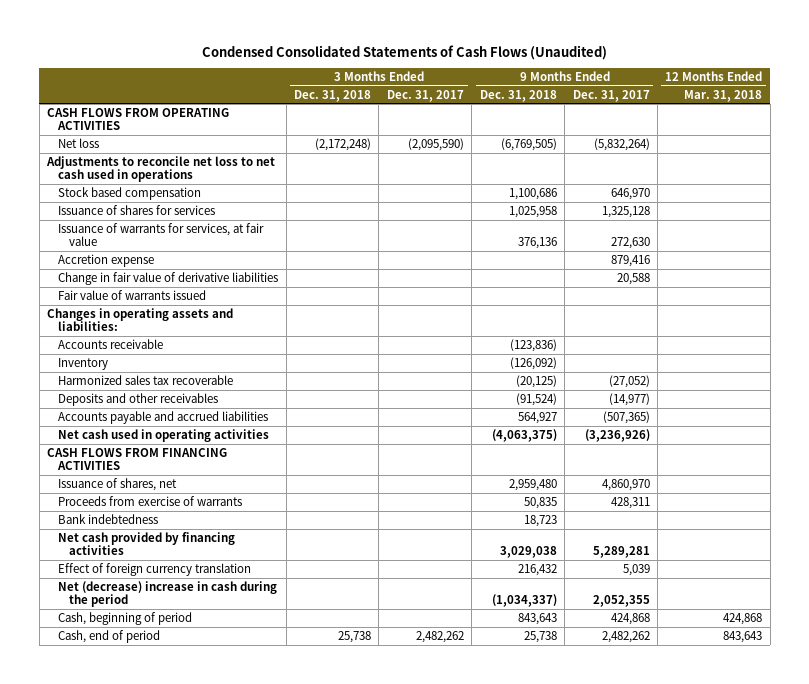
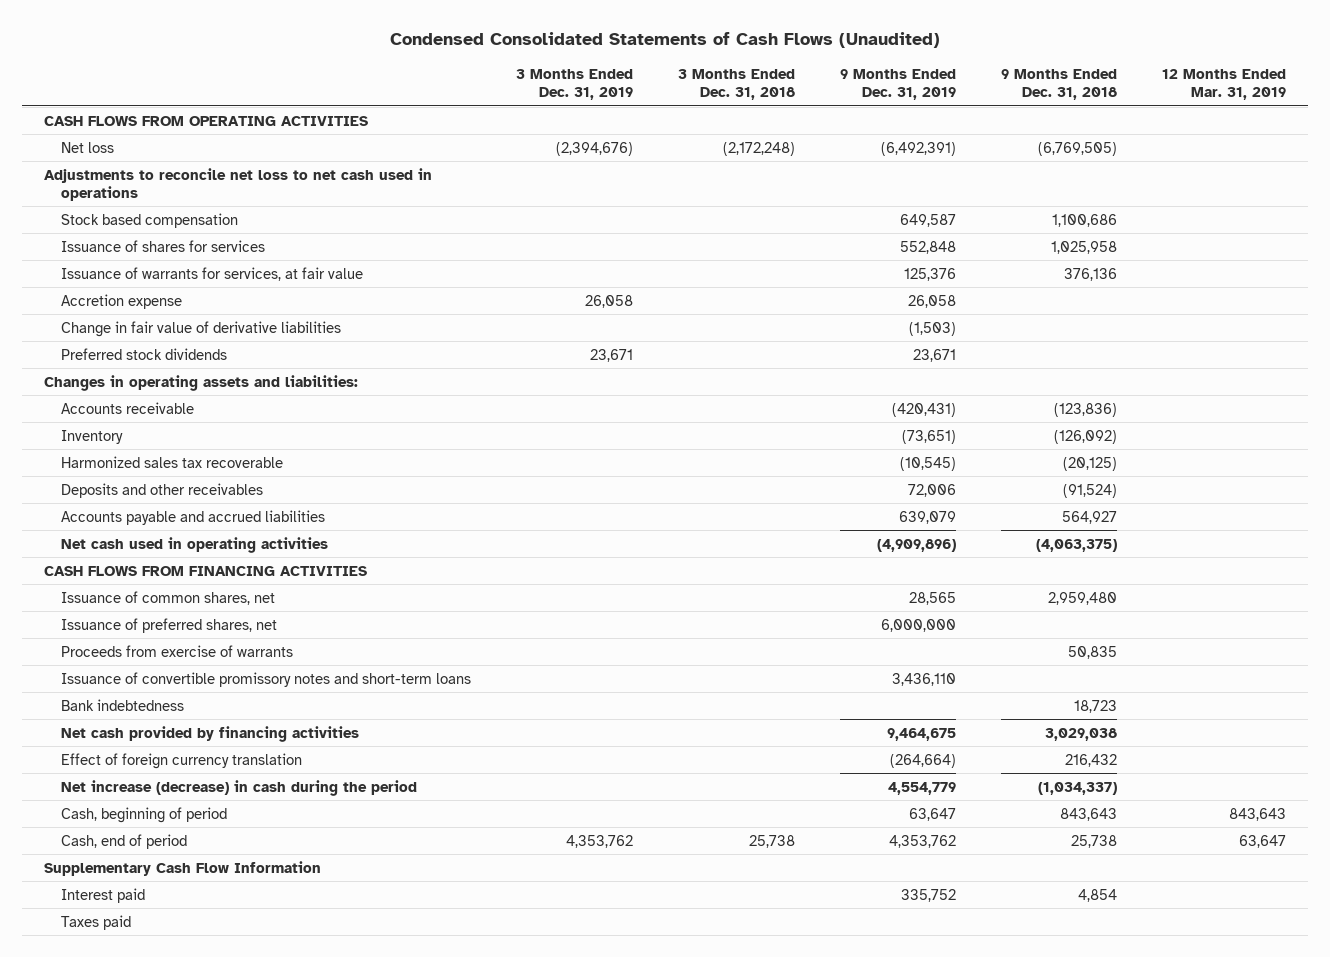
- | 3 Months Ended Dec. 31, 2018 | 3 Months Ended Dec. 31, 2017 | 9 Months Ended Dec. 31, 2018 | 9 Months Ended Dec. 31, 2017 | 12 Months Ended Mar. 31, 2018
+ | 3 Months Ended Dec. 31, 2019 | 3 Months Ended Dec. 31, 2018 | 9 Months Ended Dec. 31, 2019 | 9 Months Ended Dec. 31, 2018 | 12 Months Ended Mar. 31, 2019
- Fair value of warrants issued
+ Preferred stock dividends | 23,671 | | 23,671 | |
- Issuance of shares, net | | | 2,959,480 | 4,860,970 |
+ Issuance of common shares, net | | | 28,565 | 2,959,480 |
+ Issuance of preferred shares, net | | | 6,000,000 | |
+ Issuance of convertible promissory notes and short-term loans | | | 3,436,110 | |
- Net (decrease) increase in cash during the period | | | (1,034,337) | 2,052,355 |
+ Net increase (decrease) in cash during the period | | | 4,554,779 | (1,034,337) |
+ Supplementary Cash Flow Information
+ Interest paid | | | 335,752 | 4,854 |
+ Taxes paid

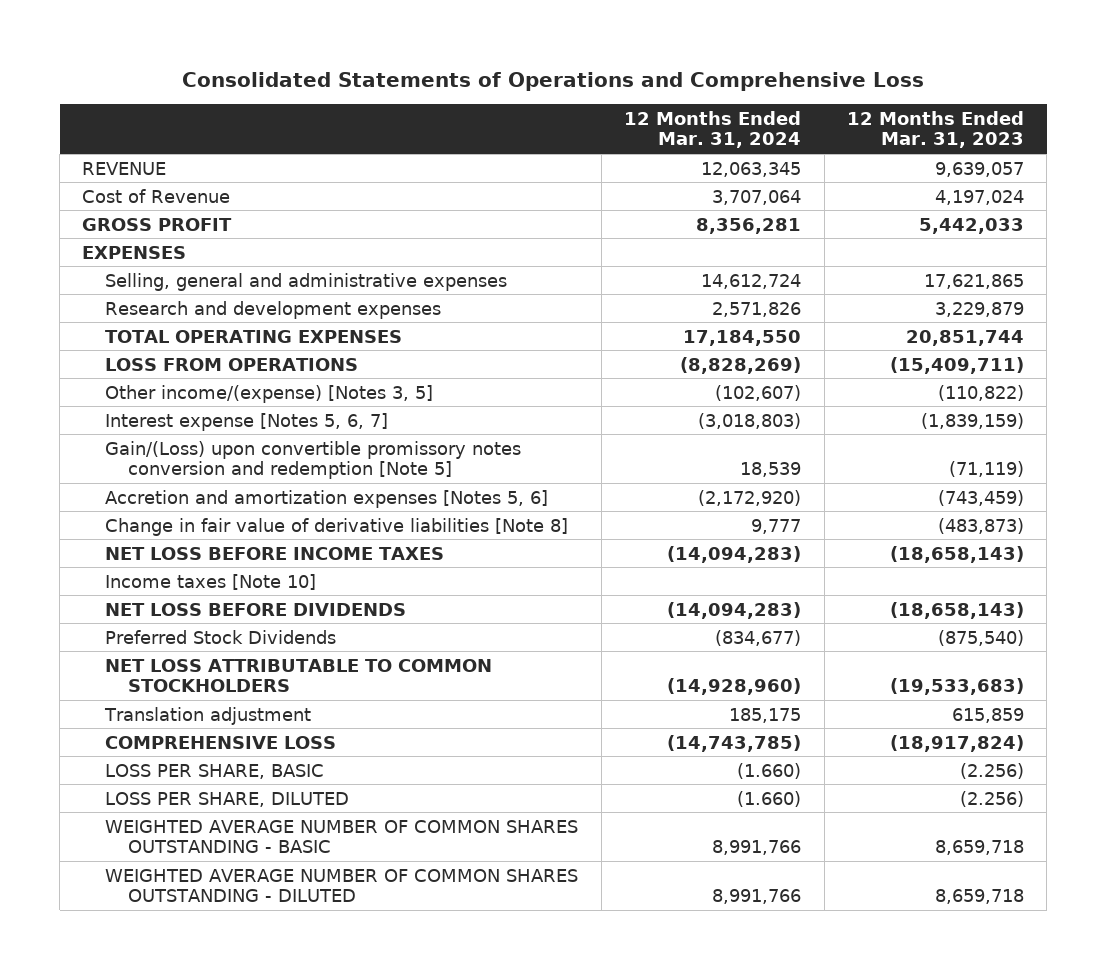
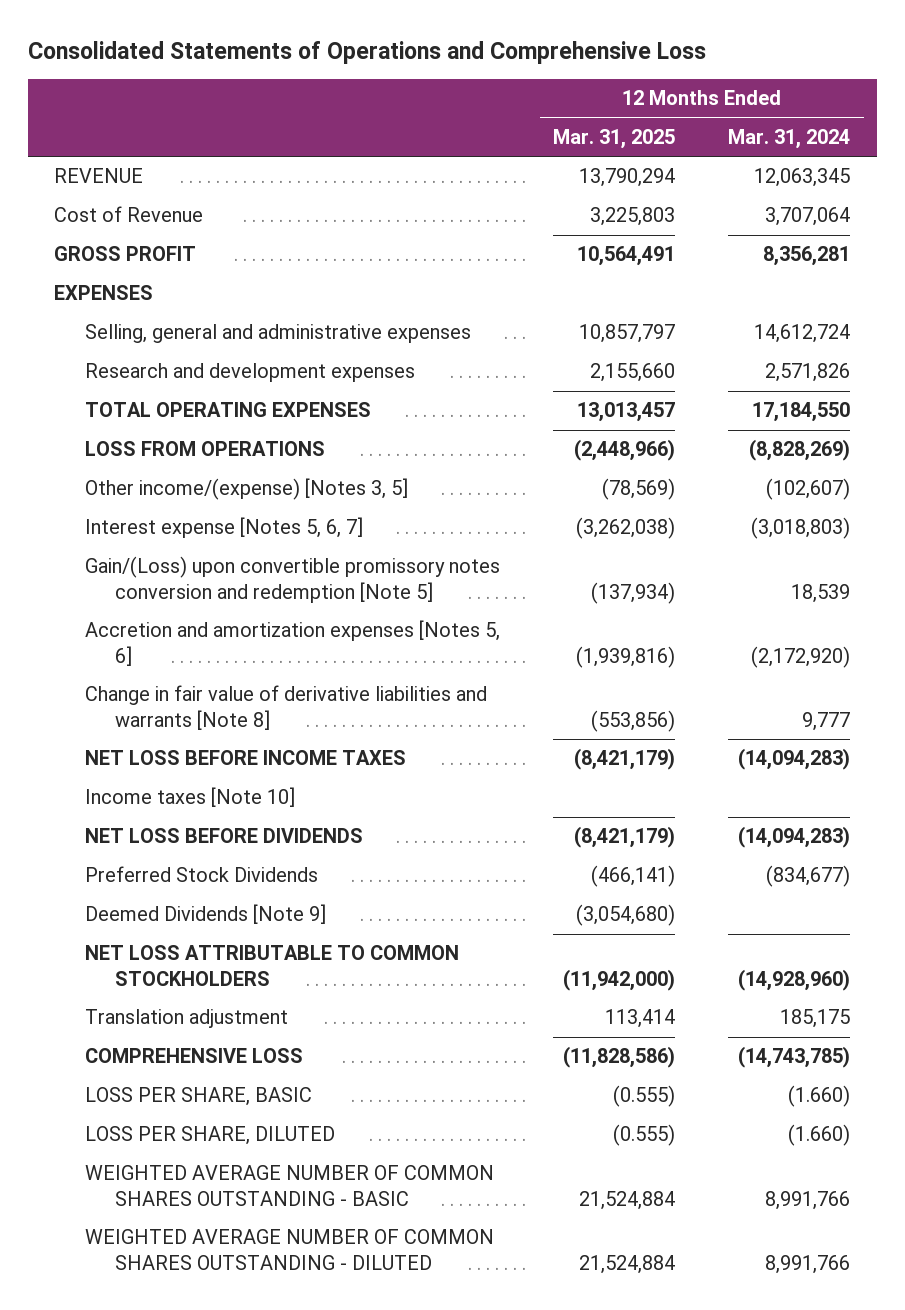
- | 12 Months Ended Mar. 31, 2024 | 12 Months Ended Mar. 31, 2023
+ | 12 Months Ended Mar. 31, 2025 | 12 Months Ended Mar. 31, 2024
- Change in fair value of derivative liabilities [Note 8] | 9,777 | (483,873)
+ Change in fair value of derivative liabilities and warrants [Note 8] | (553,856) | 9,777
+ Deemed Dividends [Note 9] | (3,054,680) |

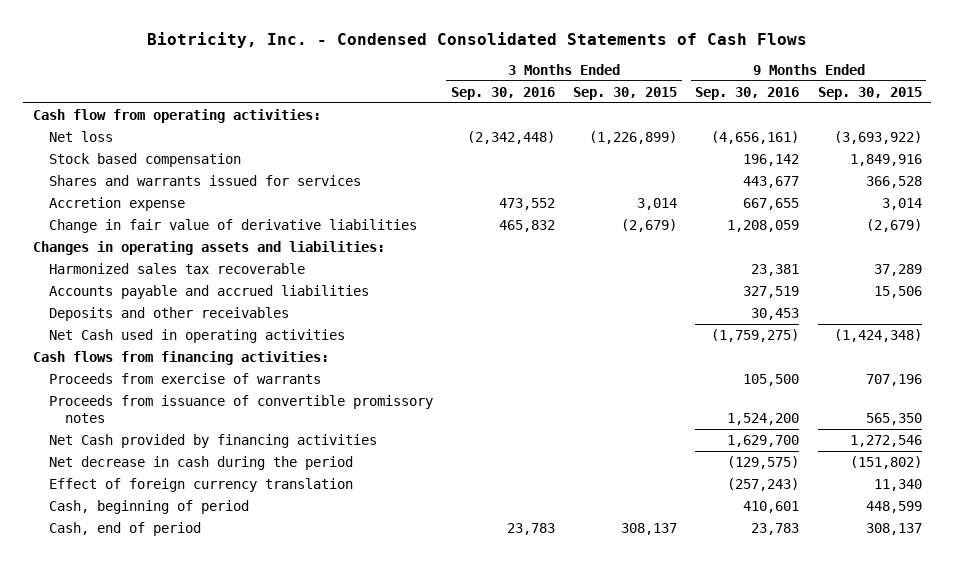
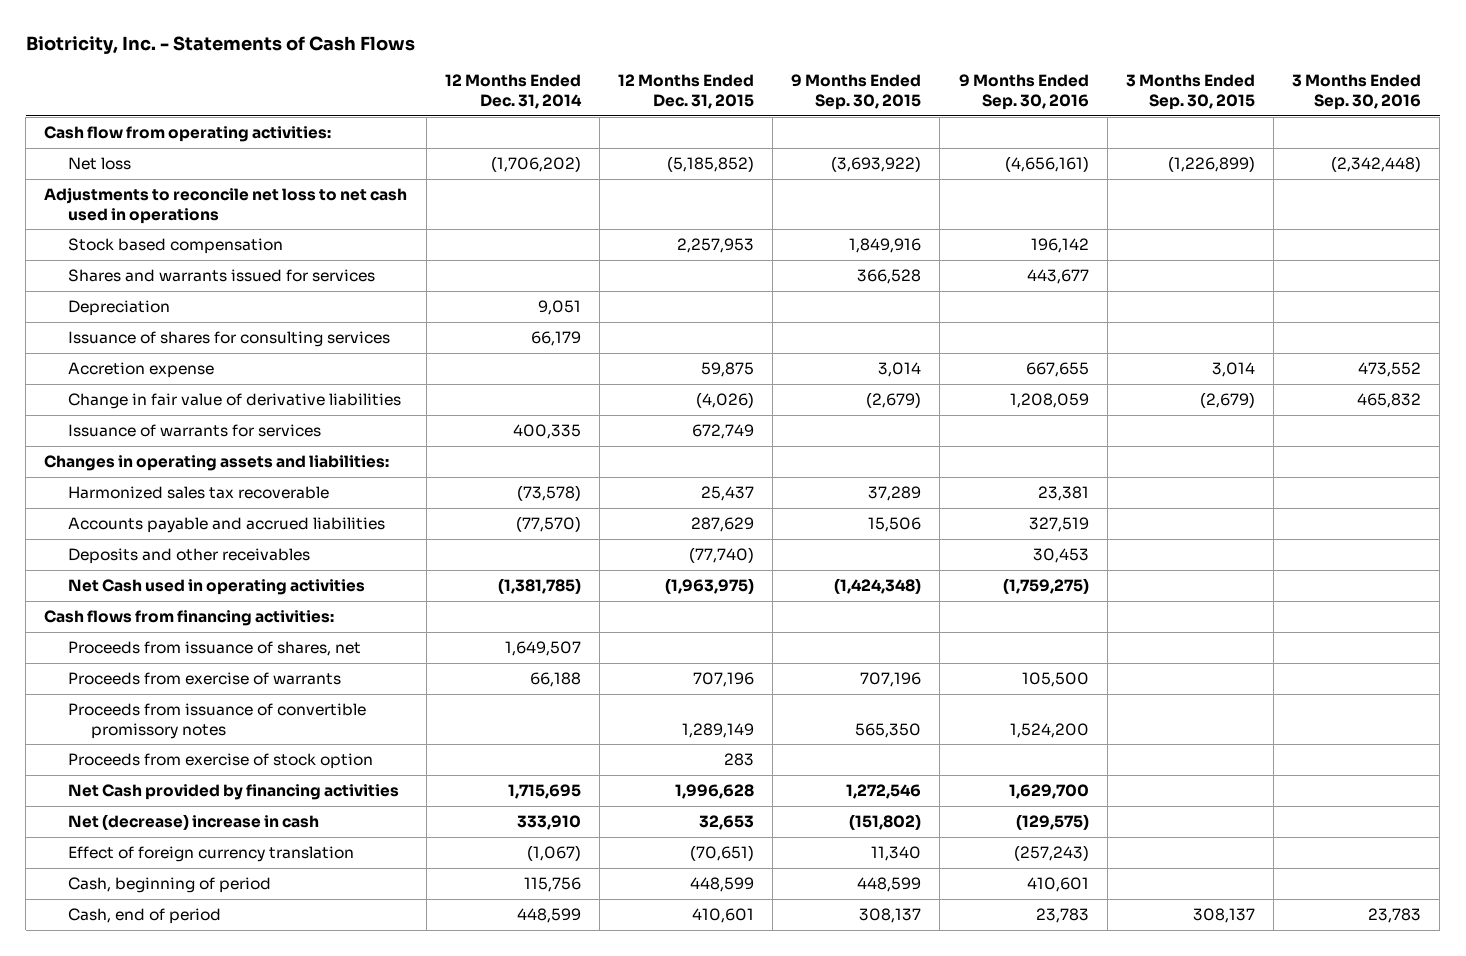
- Biotricity, Inc. - Condensed Consolidated Statements of Cash Flows
+ Biotricity, Inc. - Statements of Cash Flows
- | 3 Months Ended Sep. 30, 2016 | 3 Months Ended Sep. 30, 2015 | 9 Months Ended Sep. 30, 2016 | 9 Months Ended Sep. 30, 2015
+ | 12 Months Ended Dec. 31, 2014 | 12 Months Ended Dec. 31, 2015 | 9 Months Ended Sep. 30, 2015 | 9 Months Ended Sep. 30, 2016 | 3 Months Ended Sep. 30, 2015 | 3 Months Ended Sep. 30, 2016
+ Adjustments to reconcile net loss to net cash used in operations
+ Depreciation | 9,051 | | | | |
+ Issuance of shares for consulting services | 66,179 | | | | |
+ Issuance of warrants for services | 400,335 | 672,749 | | | |
+ Proceeds from issuance of shares, net | 1,649,507 | | | | |
+ Proceeds from exercise of stock option | | 283 | | | |
- Net decrease in cash during the period | | | (129,575) | (151,802)
+ Net (decrease) increase in cash | 333,910 | 32,653 | (151,802) | (129,575) | |

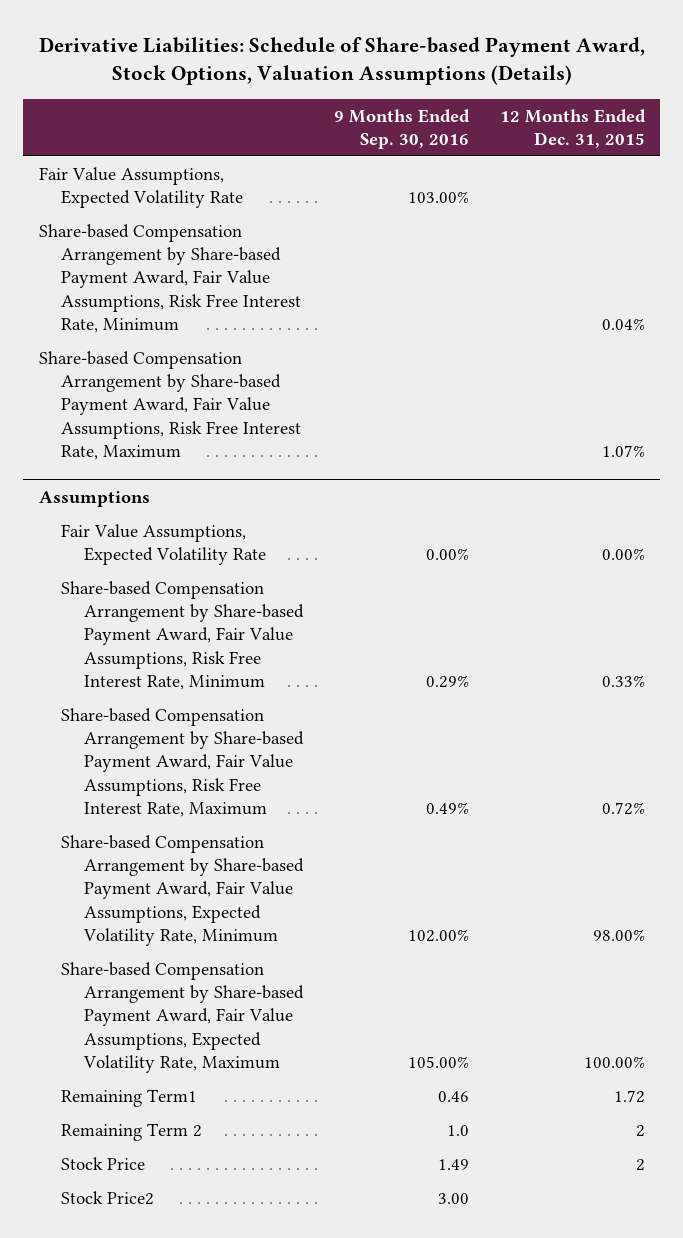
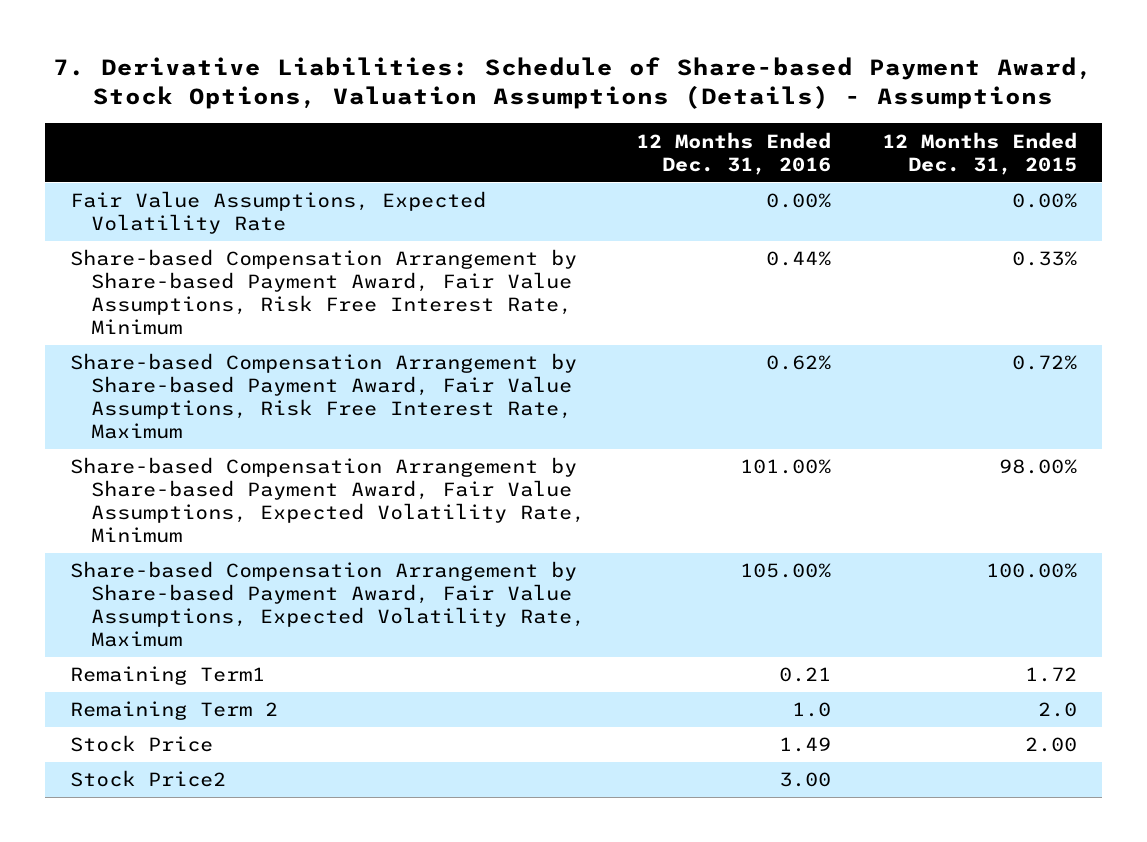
- Derivative Liabilities: Schedule of Share-based Payment Award, Stock Options, Valuation Assumptions (Details)
+ 7. Derivative Liabilities: Schedule of Share-based Payment Award, Stock Options, Valuation Assumptions (Details) - Assumptions
- | 9 Months Ended Sep. 30, 2016 | 12 Months Ended Dec. 31, 2015
+ | 12 Months Ended Dec. 31, 2016 | 12 Months Ended Dec. 31, 2015
- Fair Value Assumptions, Expected Volatility Rate | 103.00% |
- Share-based Compensation Arrangement by Share-based Payment Award, Fair Value Assumptions, Risk Free Interest Rate, Minimum | | 0.04%
- Share-based Compensation Arrangement by Share-based Payment Award, Fair Value Assumptions, Risk Free Interest Rate, Maximum | | 1.07%
- Assumptions
- Remaining Term 2 | 1.0 | 2
- Stock Price | 1.49 | 2
+ Remaining Term 2 | 1.0 | 2.0
+ Stock Price | 1.49 | 2.00

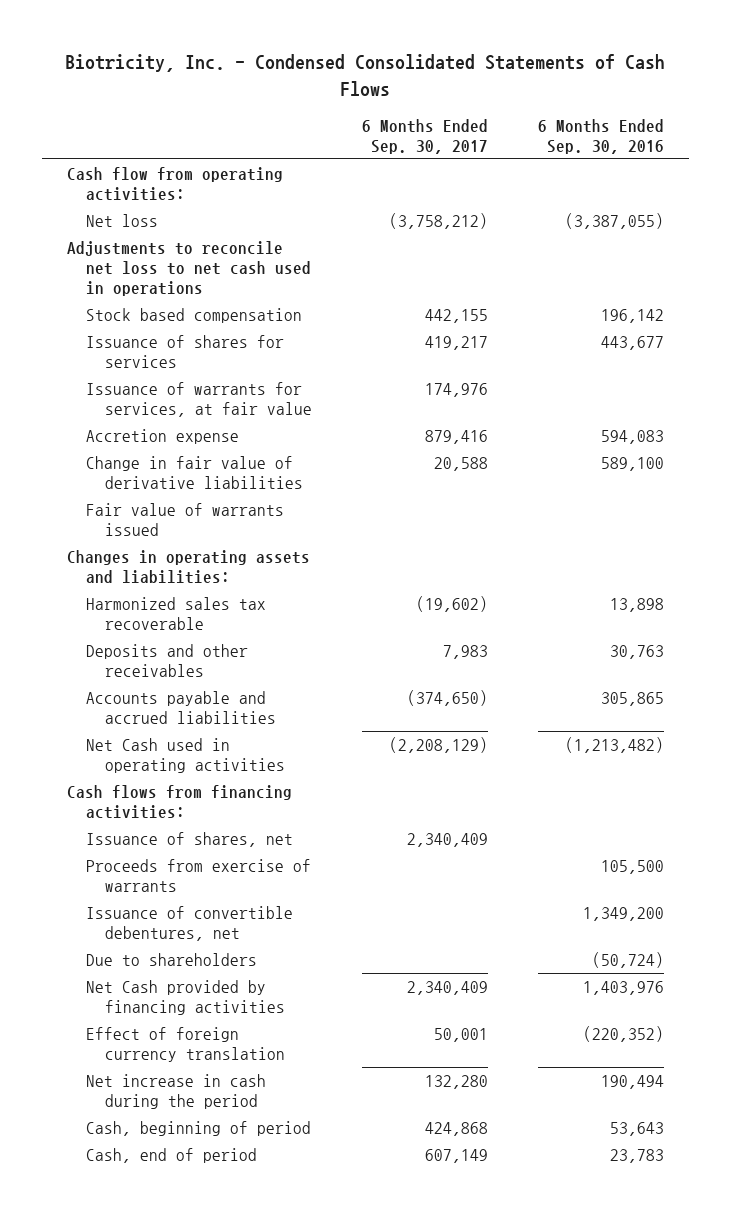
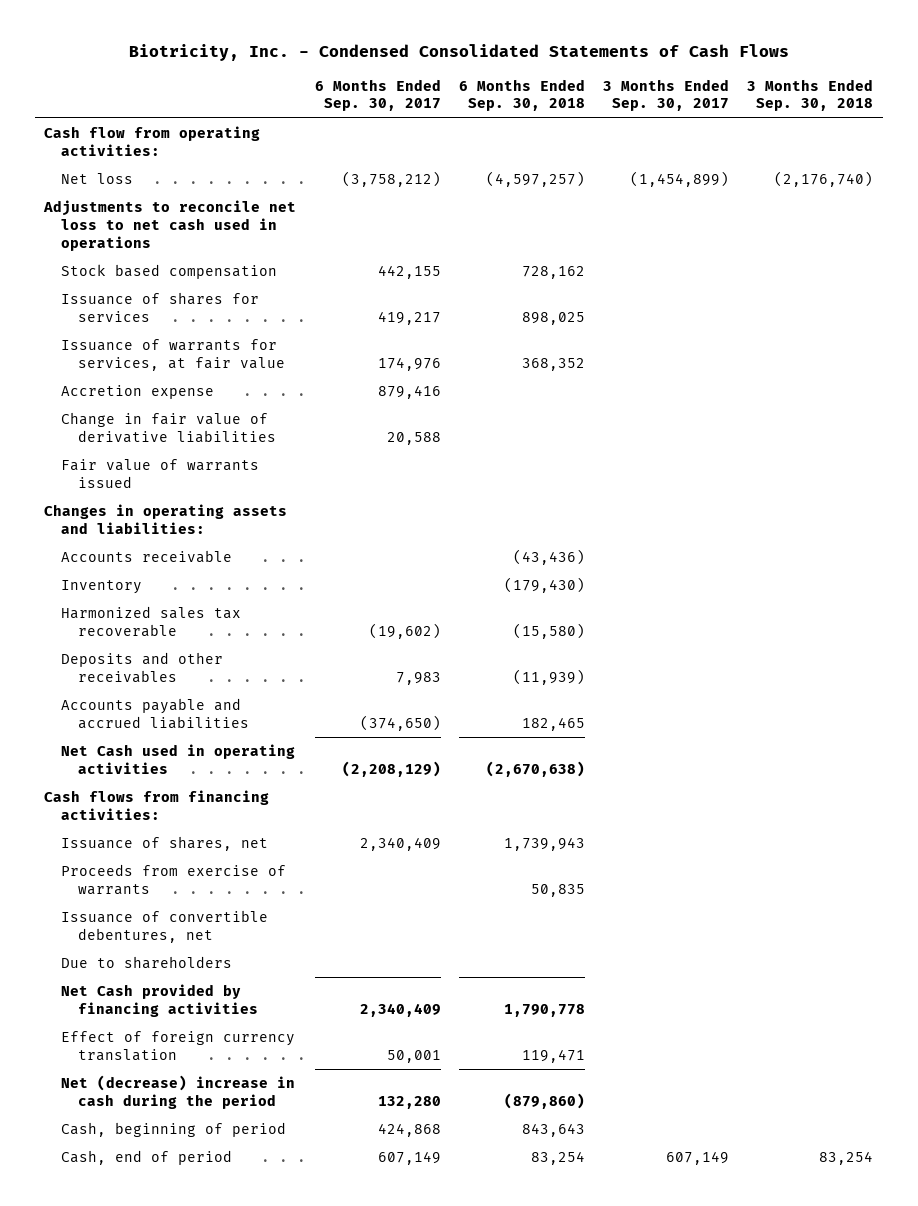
- | 6 Months Ended Sep. 30, 2017 | 6 Months Ended Sep. 30, 2016
+ | 6 Months Ended Sep. 30, 2017 | 6 Months Ended Sep. 30, 2018 | 3 Months Ended Sep. 30, 2017 | 3 Months Ended Sep. 30, 2018
+ Accounts receivable | | (43,436) | |
+ Inventory | | (179,430) | |
- Net increase in cash during the period | 132,280 | 190,494
+ Net (decrease) increase in cash during the period | 132,280 | (879,860) | |

